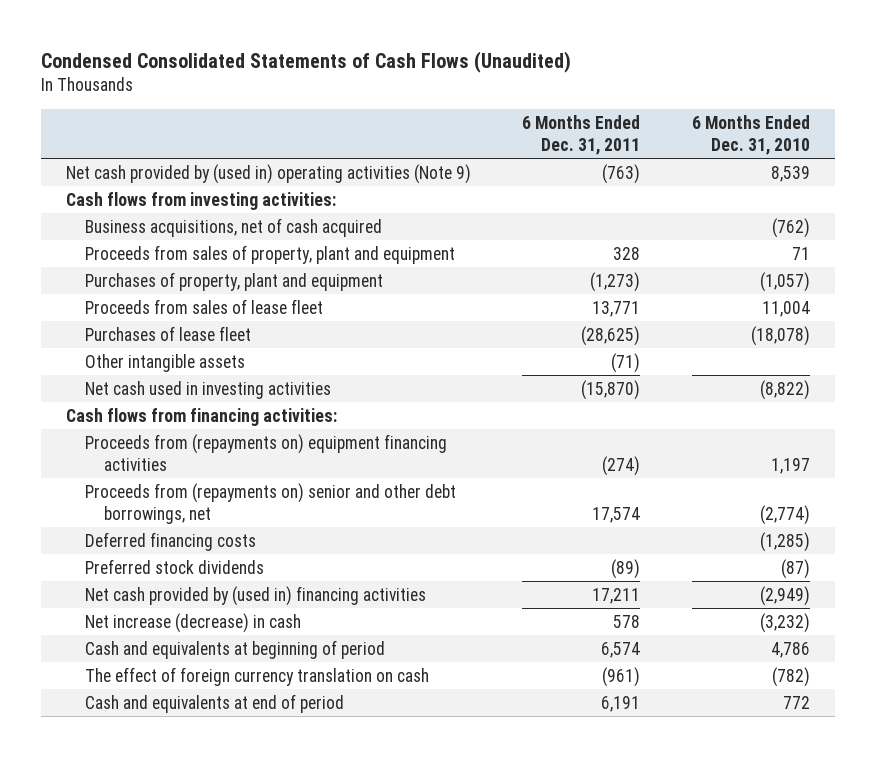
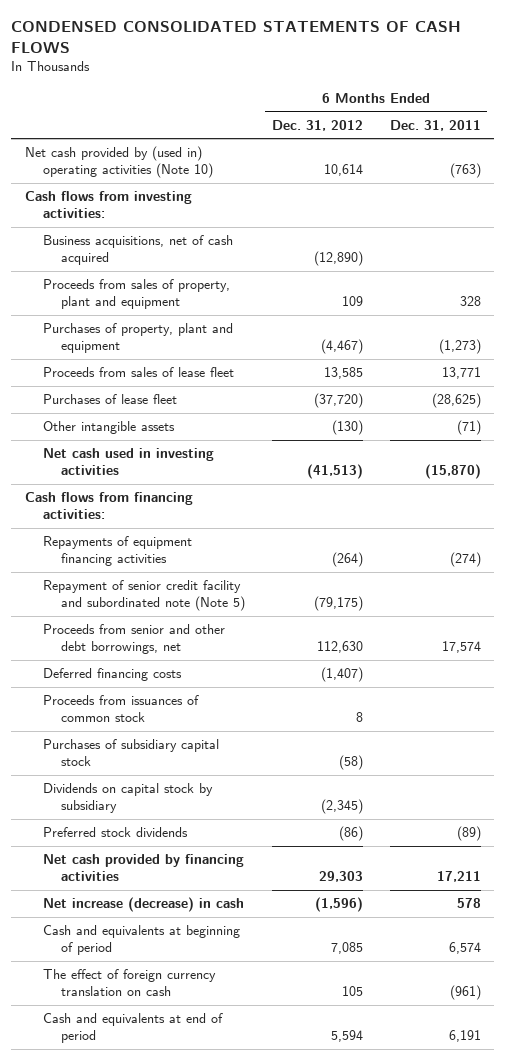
- Condensed Consolidated Statements of Cash Flows (Unaudited)
+ CONDENSED CONSOLIDATED STATEMENTS OF CASH FLOWS
- | 6 Months Ended Dec. 31, 2011 | 6 Months Ended Dec. 31, 2010
+ | 6 Months Ended Dec. 31, 2012 | 6 Months Ended Dec. 31, 2011
- Net cash provided by (used in) operating activities (Note 9) | (763) | 8,539
+ Net cash provided by (used in) operating activities (Note 10) | 10,614 | (763)
- Proceeds from (repayments on) equipment financing activities | (274) | 1,197
- Proceeds from (repayments on) senior and other debt borrowings, net | 17,574 | (2,774)
+ Repayments of equipment financing activities | (264) | (274)
+ Repayment of senior credit facility and subordinated note (Note 5) | (79,175) |
+ Proceeds from senior and other debt borrowings, net | 112,630 | 17,574
+ Proceeds from issuances of common stock | 8 |
+ Purchases of subsidiary capital stock | (58) |
+ Dividends on capital stock by subsidiary | (2,345) |
- Net cash provided by (used in) financing activities | 17,211 | (2,949)
+ Net cash provided by financing activities | 29,303 | 17,211

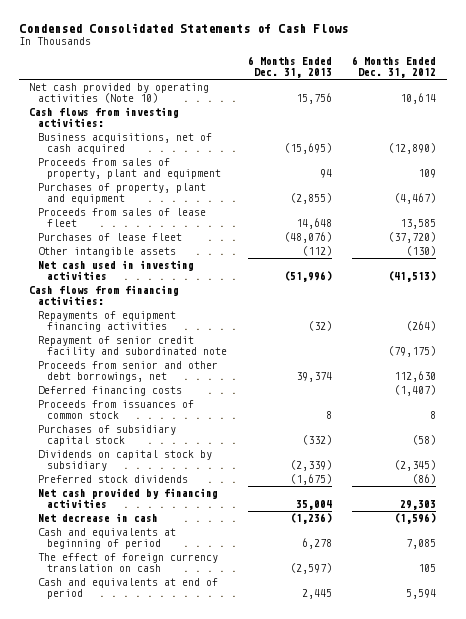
- CONDENSED CONSOLIDATED STATEMENTS OF CASH FLOWS
+ Condensed Consolidated Statements of Cash Flows
- | 6 Months Ended Dec. 31, 2012 | 6 Months Ended Dec. 31, 2011
+ | 6 Months Ended Dec. 31, 2013 | 6 Months Ended Dec. 31, 2012
- Net cash provided by (used in) operating activities (Note 10) | 10,614 | (763)
+ Net cash provided by operating activities (Note 10) | 15,756 | 10,614
- Repayment of senior credit facility and subordinated note (Note 5) | (79,175) |
+ Repayment of senior credit facility and subordinated note | | (79,175)
- Net increase (decrease) in cash | (1,596) | 578
+ Net decrease in cash | (1,236) | (1,596)

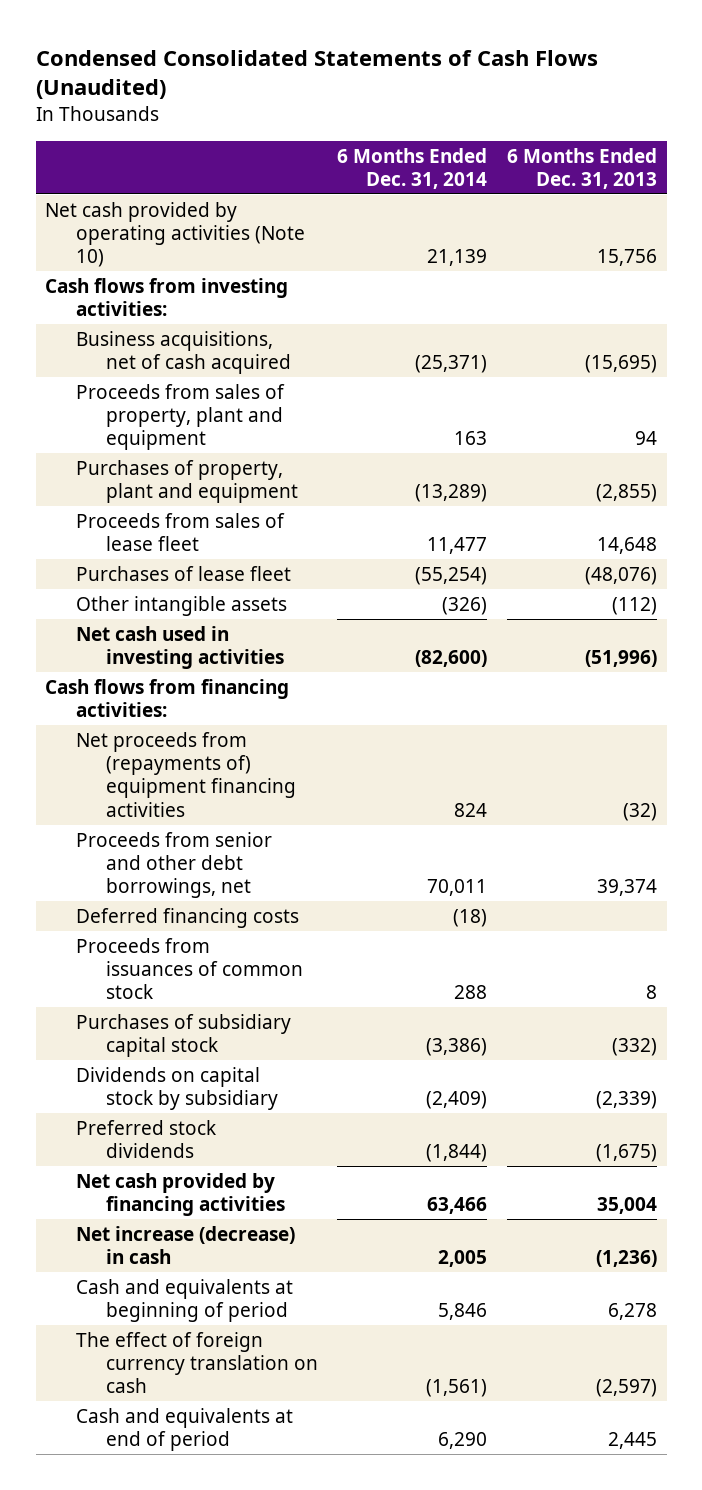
- Condensed Consolidated Statements of Cash Flows
+ Condensed Consolidated Statements of Cash Flows (Unaudited)
- | 6 Months Ended Dec. 31, 2013 | 6 Months Ended Dec. 31, 2012
+ | 6 Months Ended Dec. 31, 2014 | 6 Months Ended Dec. 31, 2013
- Repayments of equipment financing activities | (32) | (264)
- Repayment of senior credit facility and subordinated note | | (79,175)
+ Net proceeds from (repayments of) equipment financing activities | 824 | (32)
- Net decrease in cash | (1,236) | (1,596)
+ Net increase (decrease) in cash | 2,005 | (1,236)

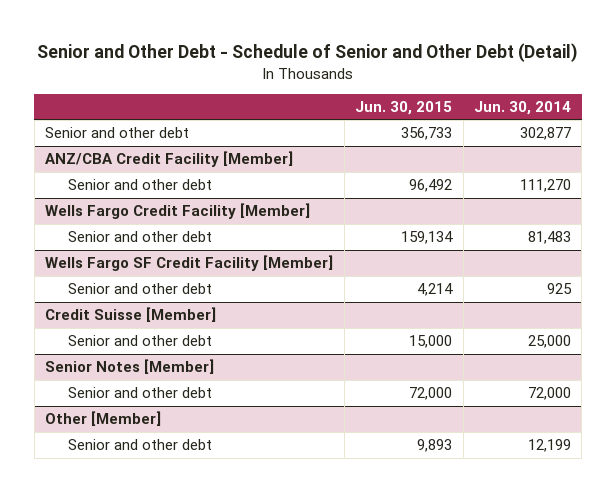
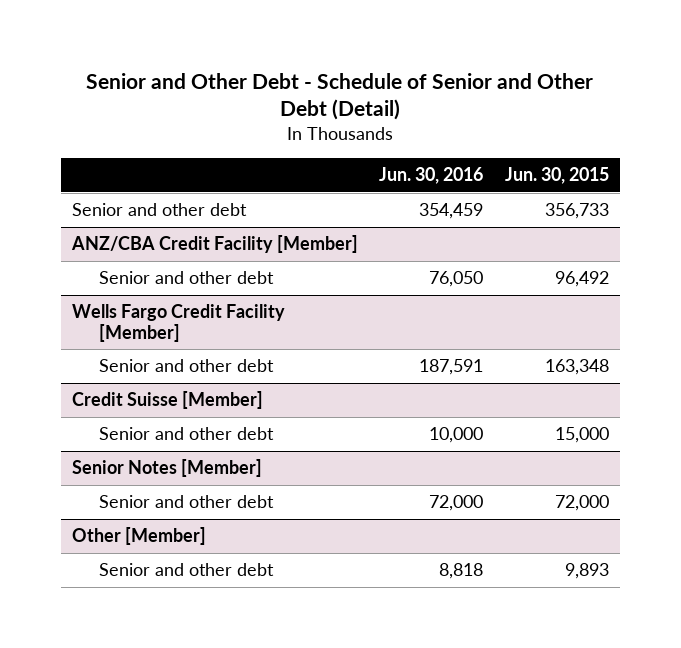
- | Jun. 30, 2015 | Jun. 30, 2014
+ | Jun. 30, 2016 | Jun. 30, 2015
@ Wells Fargo Credit Facility [Member]
- Senior and other debt | 159,134 | 81,483
- Wells Fargo SF Credit Facility [Member]
- Senior and other debt | 4,214 | 925
@ Wells Fargo Credit Facility [Member]
+ Senior and other debt | 187,591 | 163,348

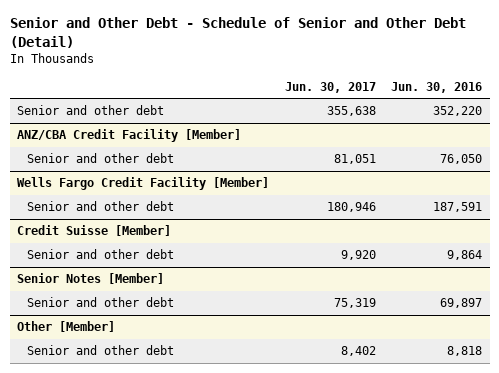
- | Jun. 30, 2016 | Jun. 30, 2015
+ | Jun. 30, 2017 | Jun. 30, 2016
- Senior and other debt | 354,459 | 356,733
+ Senior and other debt | 355,638 | 352,220
@ Credit Suisse [Member]
- Senior and other debt | 10,000 | 15,000
+ Senior and other debt | 9,920 | 9,864
@ Senior Notes [Member]
- Senior and other debt | 72,000 | 72,000
+ Senior and other debt | 75,319 | 69,897

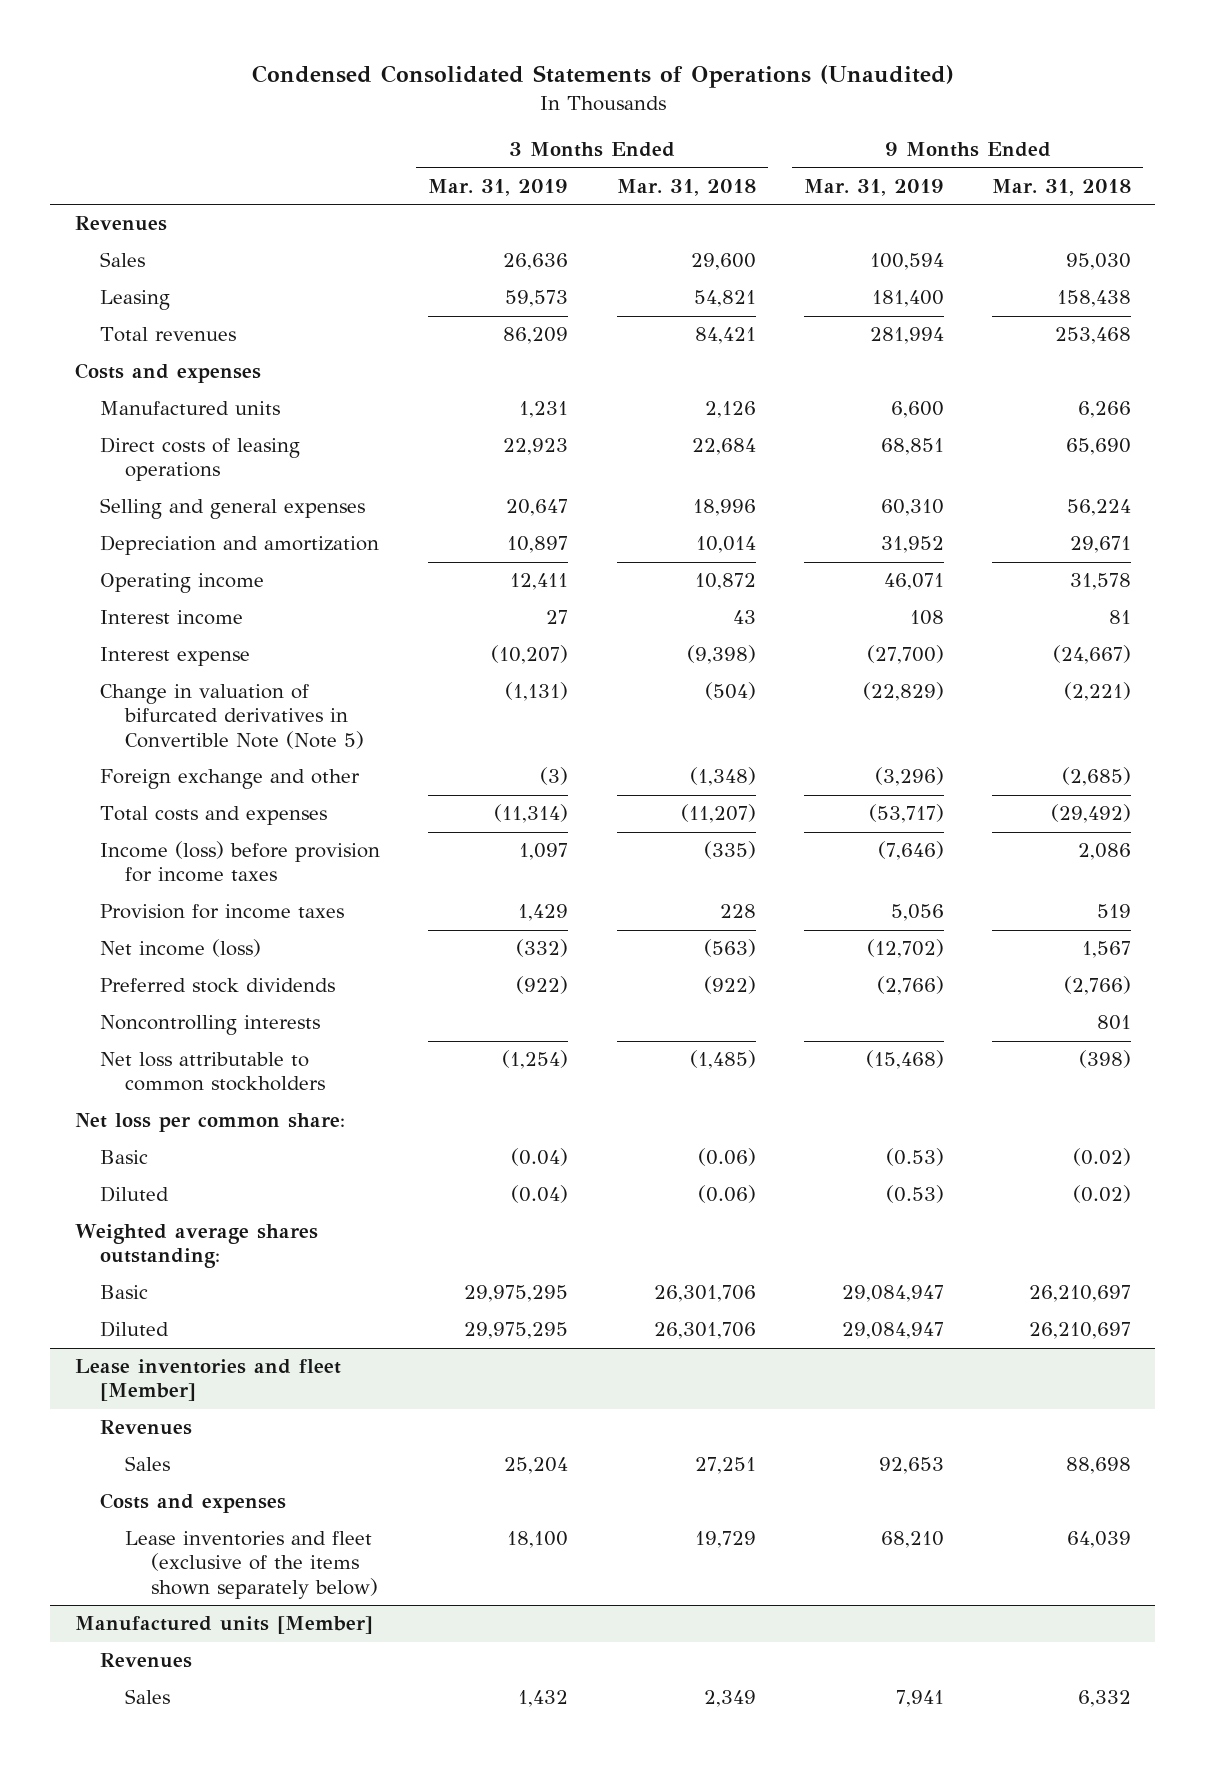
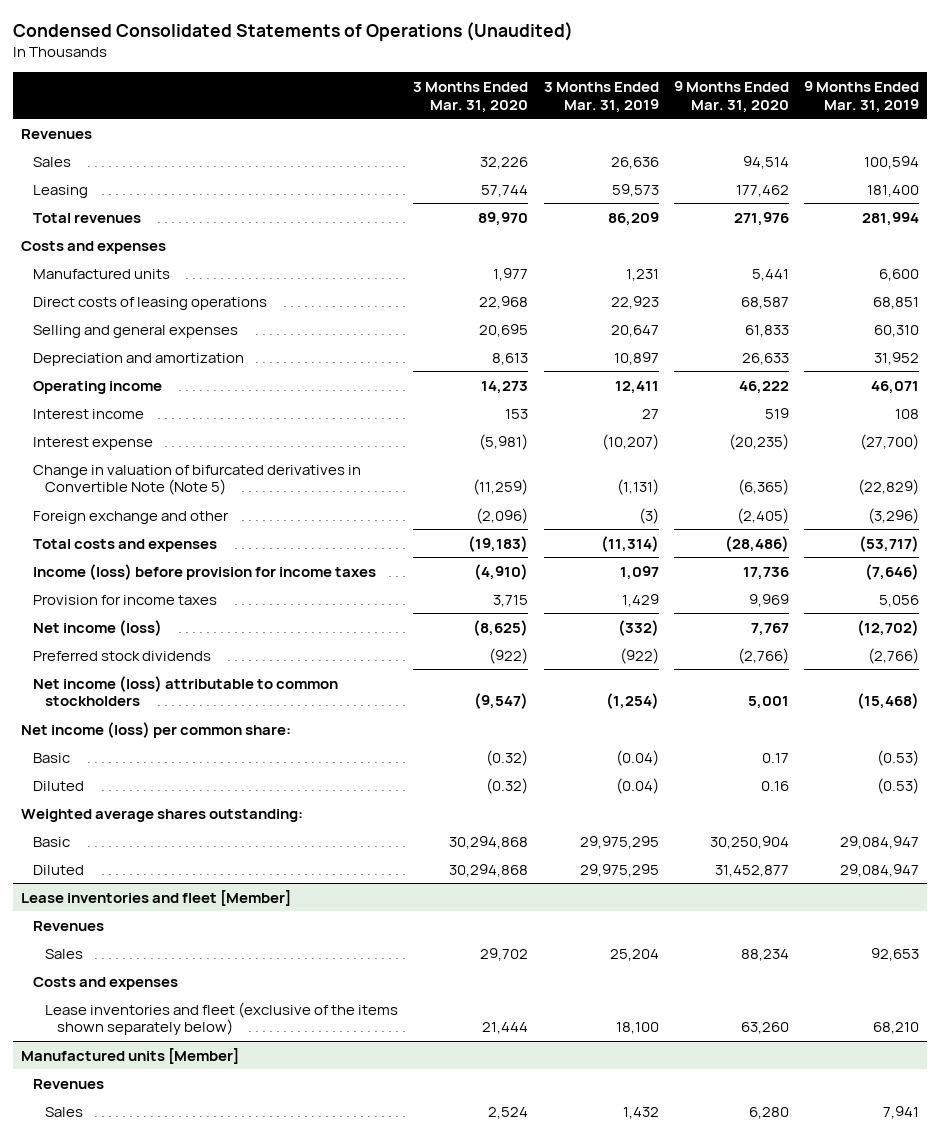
- | 3 Months Ended Mar. 31, 2019 | 3 Months Ended Mar. 31, 2018 | 9 Months Ended Mar. 31, 2019 | 9 Months Ended Mar. 31, 2018
+ | 3 Months Ended Mar. 31, 2020 | 3 Months Ended Mar. 31, 2019 | 9 Months Ended Mar. 31, 2020 | 9 Months Ended Mar. 31, 2019
- Noncontrolling interests | | | | 801
- Net loss attributable to common stockholders | (1,254) | (1,485) | (15,468) | (398)
- Net loss per common share:
+ Net income (loss) attributable to common stockholders | (9,547) | (1,254) | 5,001 | (15,468)
+ Net income (loss) per common share:

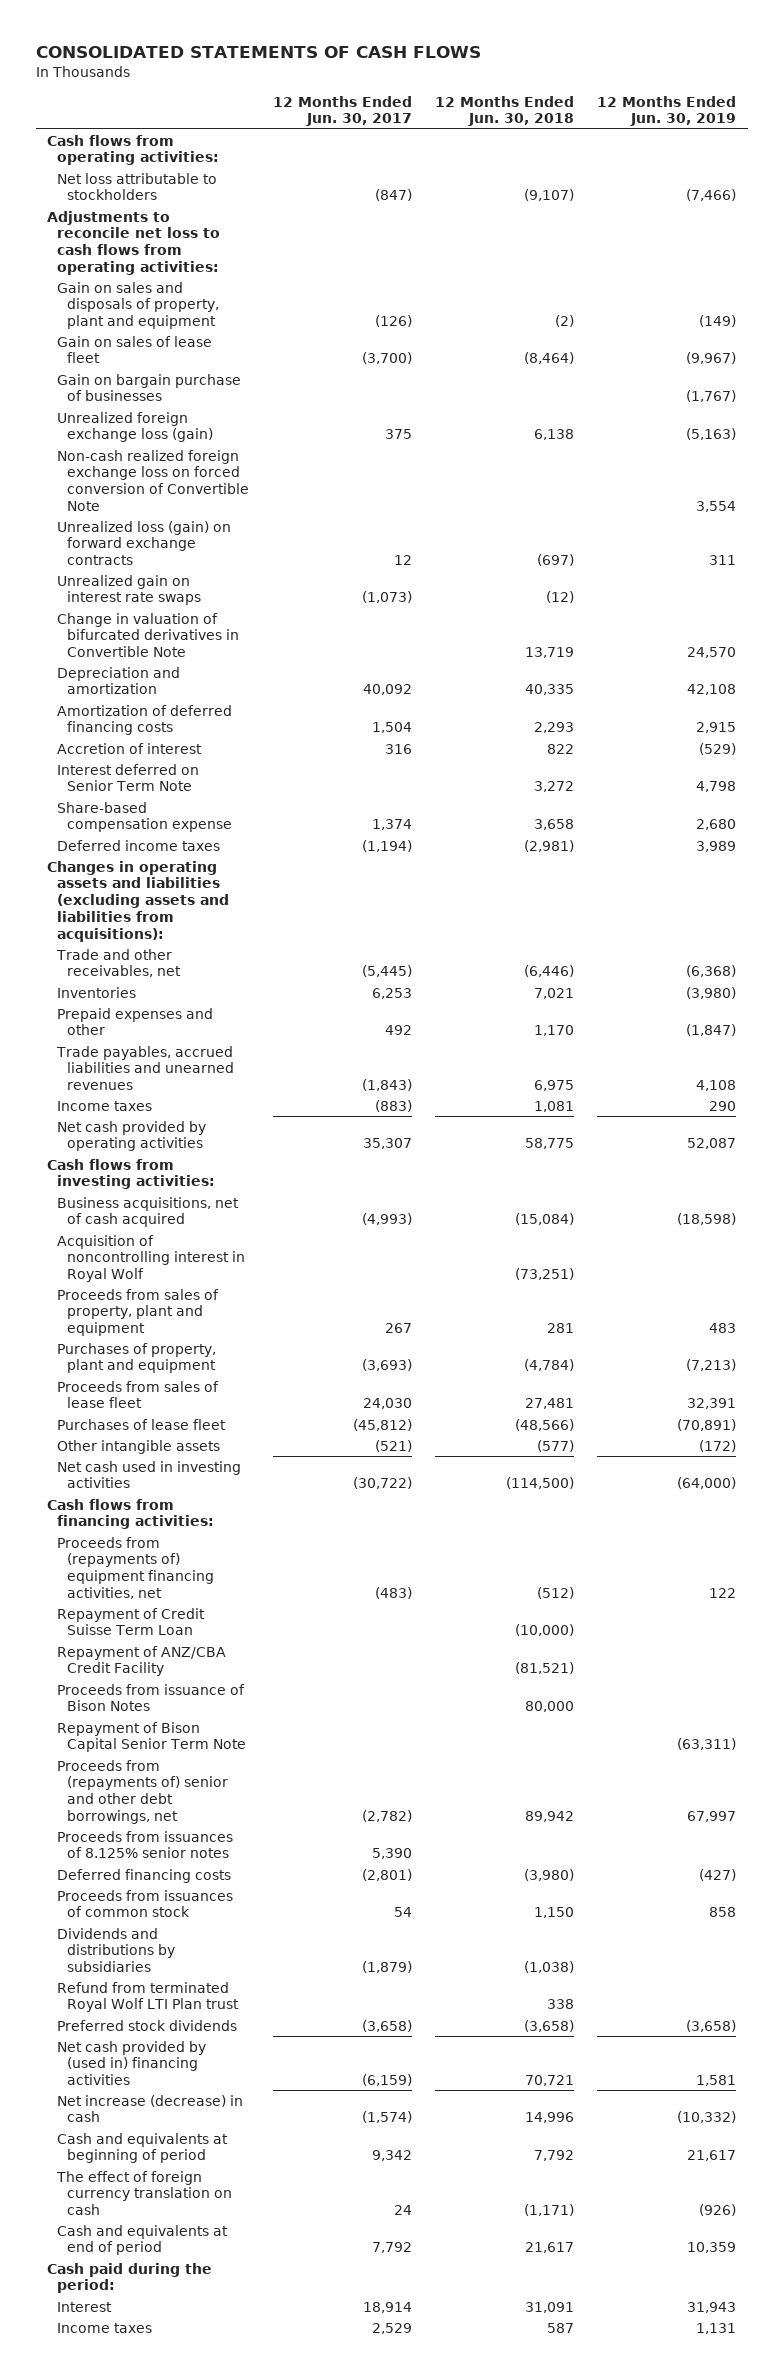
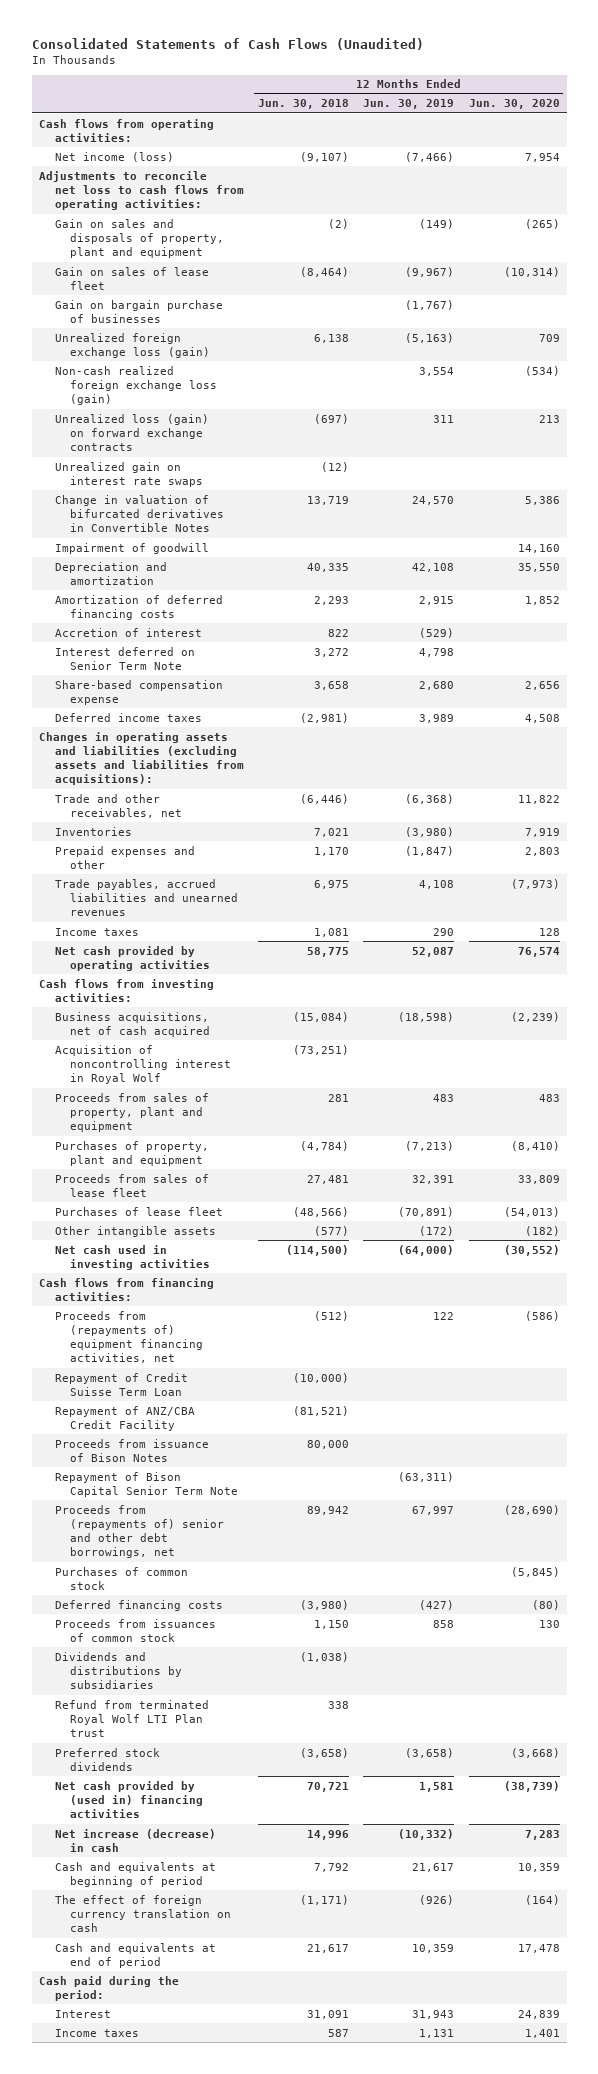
- CONSOLIDATED STATEMENTS OF CASH FLOWS
+ Consolidated Statements of Cash Flows (Unaudited)
- | 12 Months Ended Jun. 30, 2017 | 12 Months Ended Jun. 30, 2018 | 12 Months Ended Jun. 30, 2019
+ | 12 Months Ended Jun. 30, 2018 | 12 Months Ended Jun. 30, 2019 | 12 Months Ended Jun. 30, 2020
- Net loss attributable to stockholders | (847) | (9,107) | (7,466)
+ Net income (loss) | (9,107) | (7,466) | 7,954
- Non-cash realized foreign exchange loss on forced conversion of Convertible Note | | | 3,554
+ Non-cash realized foreign exchange loss (gain) | | 3,554 | (534)
- Change in valuation of bifurcated derivatives in Convertible Note | | 13,719 | 24,570
+ Change in valuation of bifurcated derivatives in Convertible Notes | 13,719 | 24,570 | 5,386
+ Impairment of goodwill | | | 14,160
- Proceeds from issuances of 8.125% senior notes | 5,390 | |
+ Purchases of common stock | | | (5,845)

